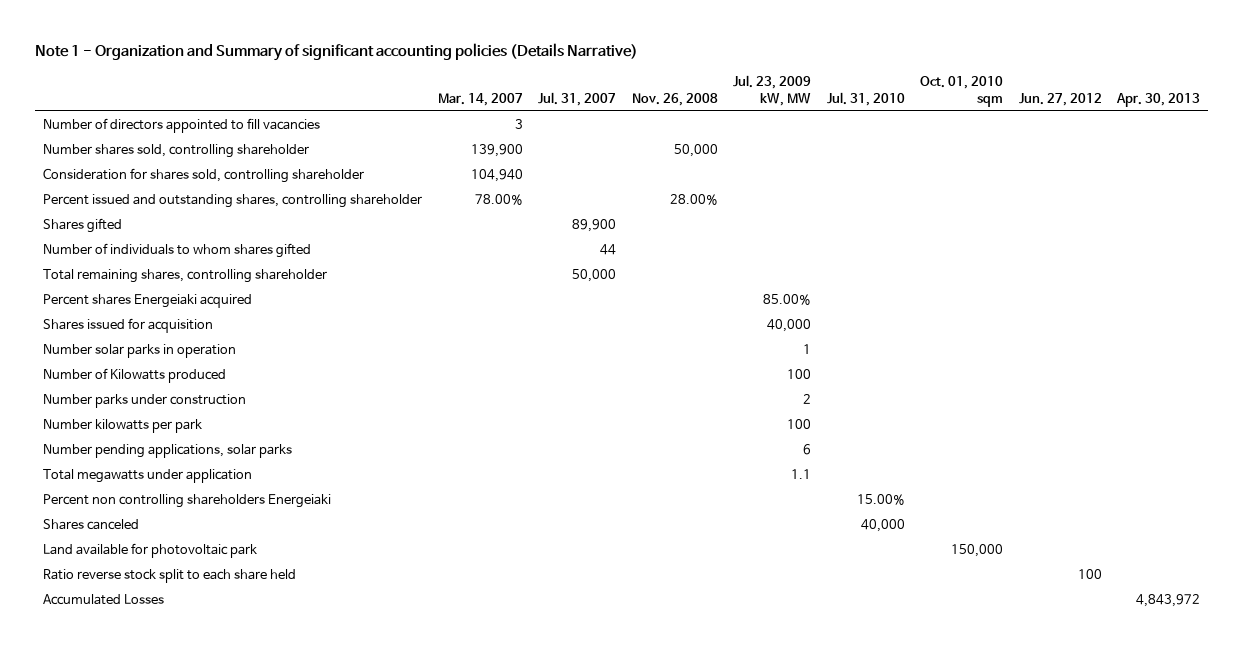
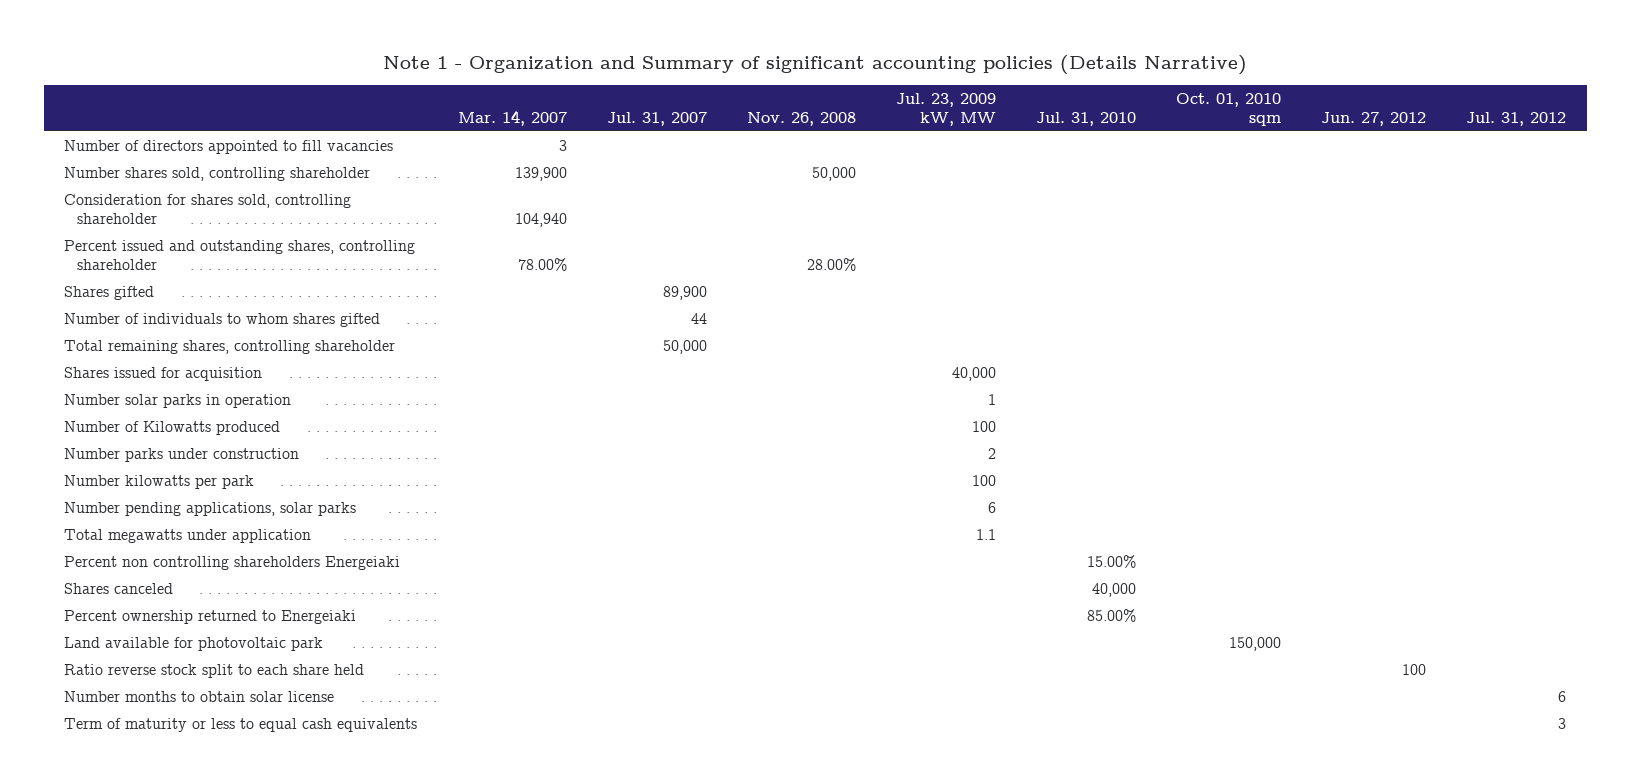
- | Mar. 14, 2007 | Jul. 31, 2007 | Nov. 26, 2008 | Jul. 23, 2009 kW, MW | Jul. 31, 2010 | Oct. 01, 2010 sqm | Jun. 27, 2012 | Apr. 30, 2013
+ | Mar. 14, 2007 | Jul. 31, 2007 | Nov. 26, 2008 | Jul. 23, 2009 kW, MW | Jul. 31, 2010 | Oct. 01, 2010 sqm | Jun. 27, 2012 | Jul. 31, 2012
- Percent shares Energeiaki acquired | | | | 85.00% | | | |
+ Percent ownership returned to Energeiaki | | | | | 85.00% | | |
- Accumulated Losses | | | | | | | | 4,843,972
+ Number months to obtain solar license | | | | | | | | 6
+ Term of maturity or less to equal cash equivalents | | | | | | | | 3

